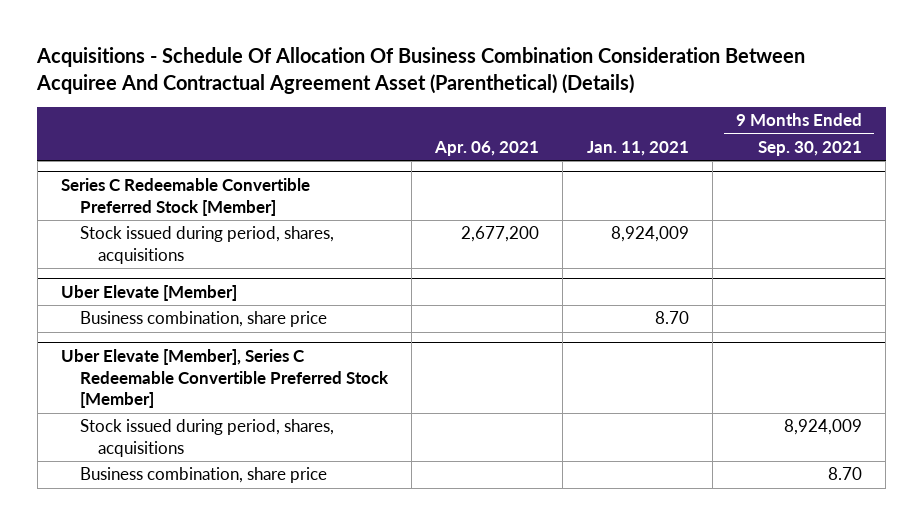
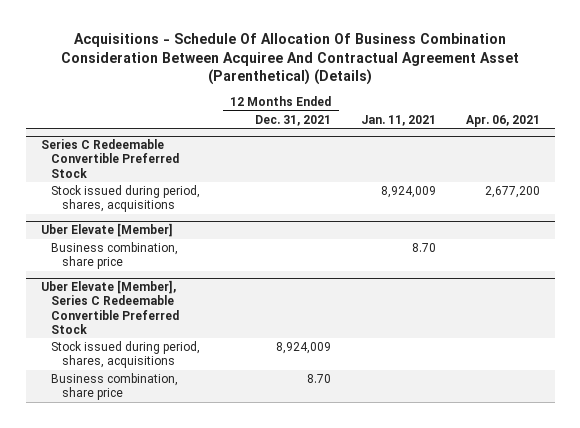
- | Apr. 06, 2021 | Jan. 11, 2021 | 9 Months Ended Sep. 30, 2021
+ | 12 Months Ended Dec. 31, 2021 | Jan. 11, 2021 | Apr. 06, 2021
- Series C Redeemable Convertible Preferred Stock [Member]
+ Series C Redeemable Convertible Preferred Stock
- Uber Elevate [Member], Series C Redeemable Convertible Preferred Stock [Member]
+ Uber Elevate [Member], Series C Redeemable Convertible Preferred Stock

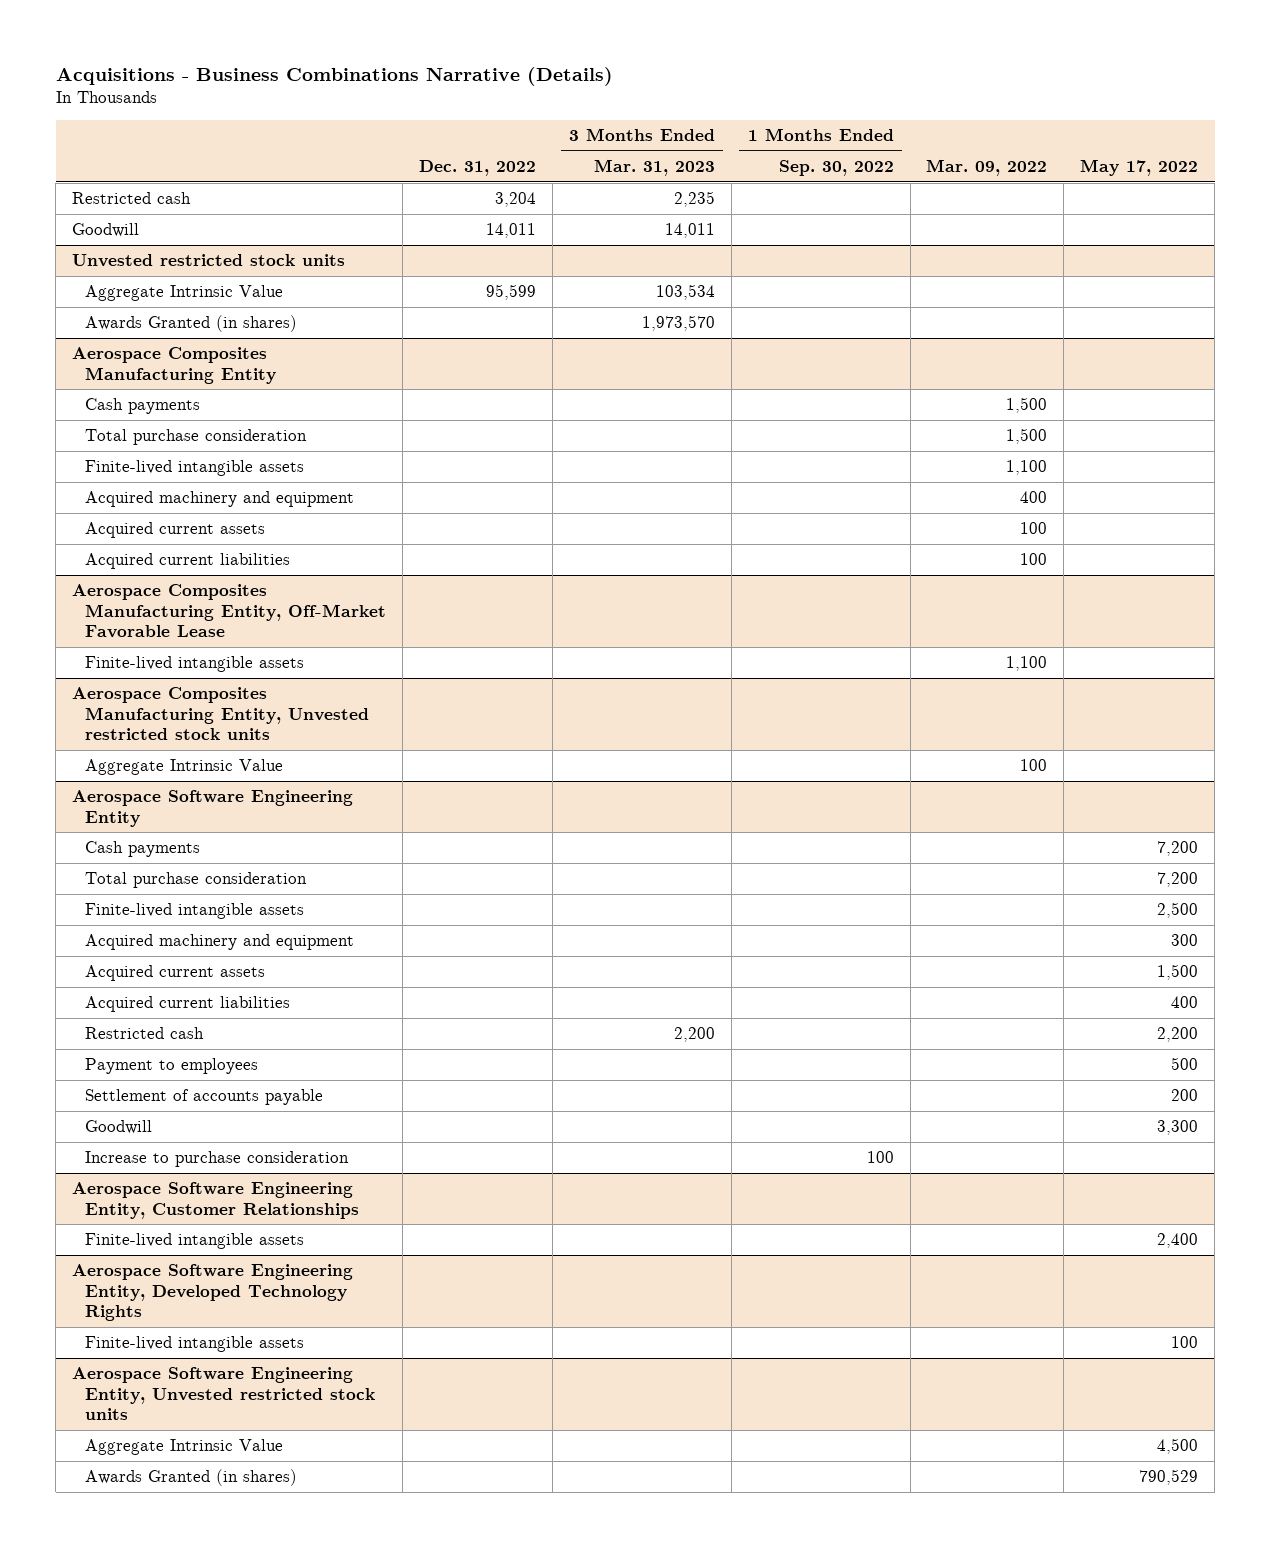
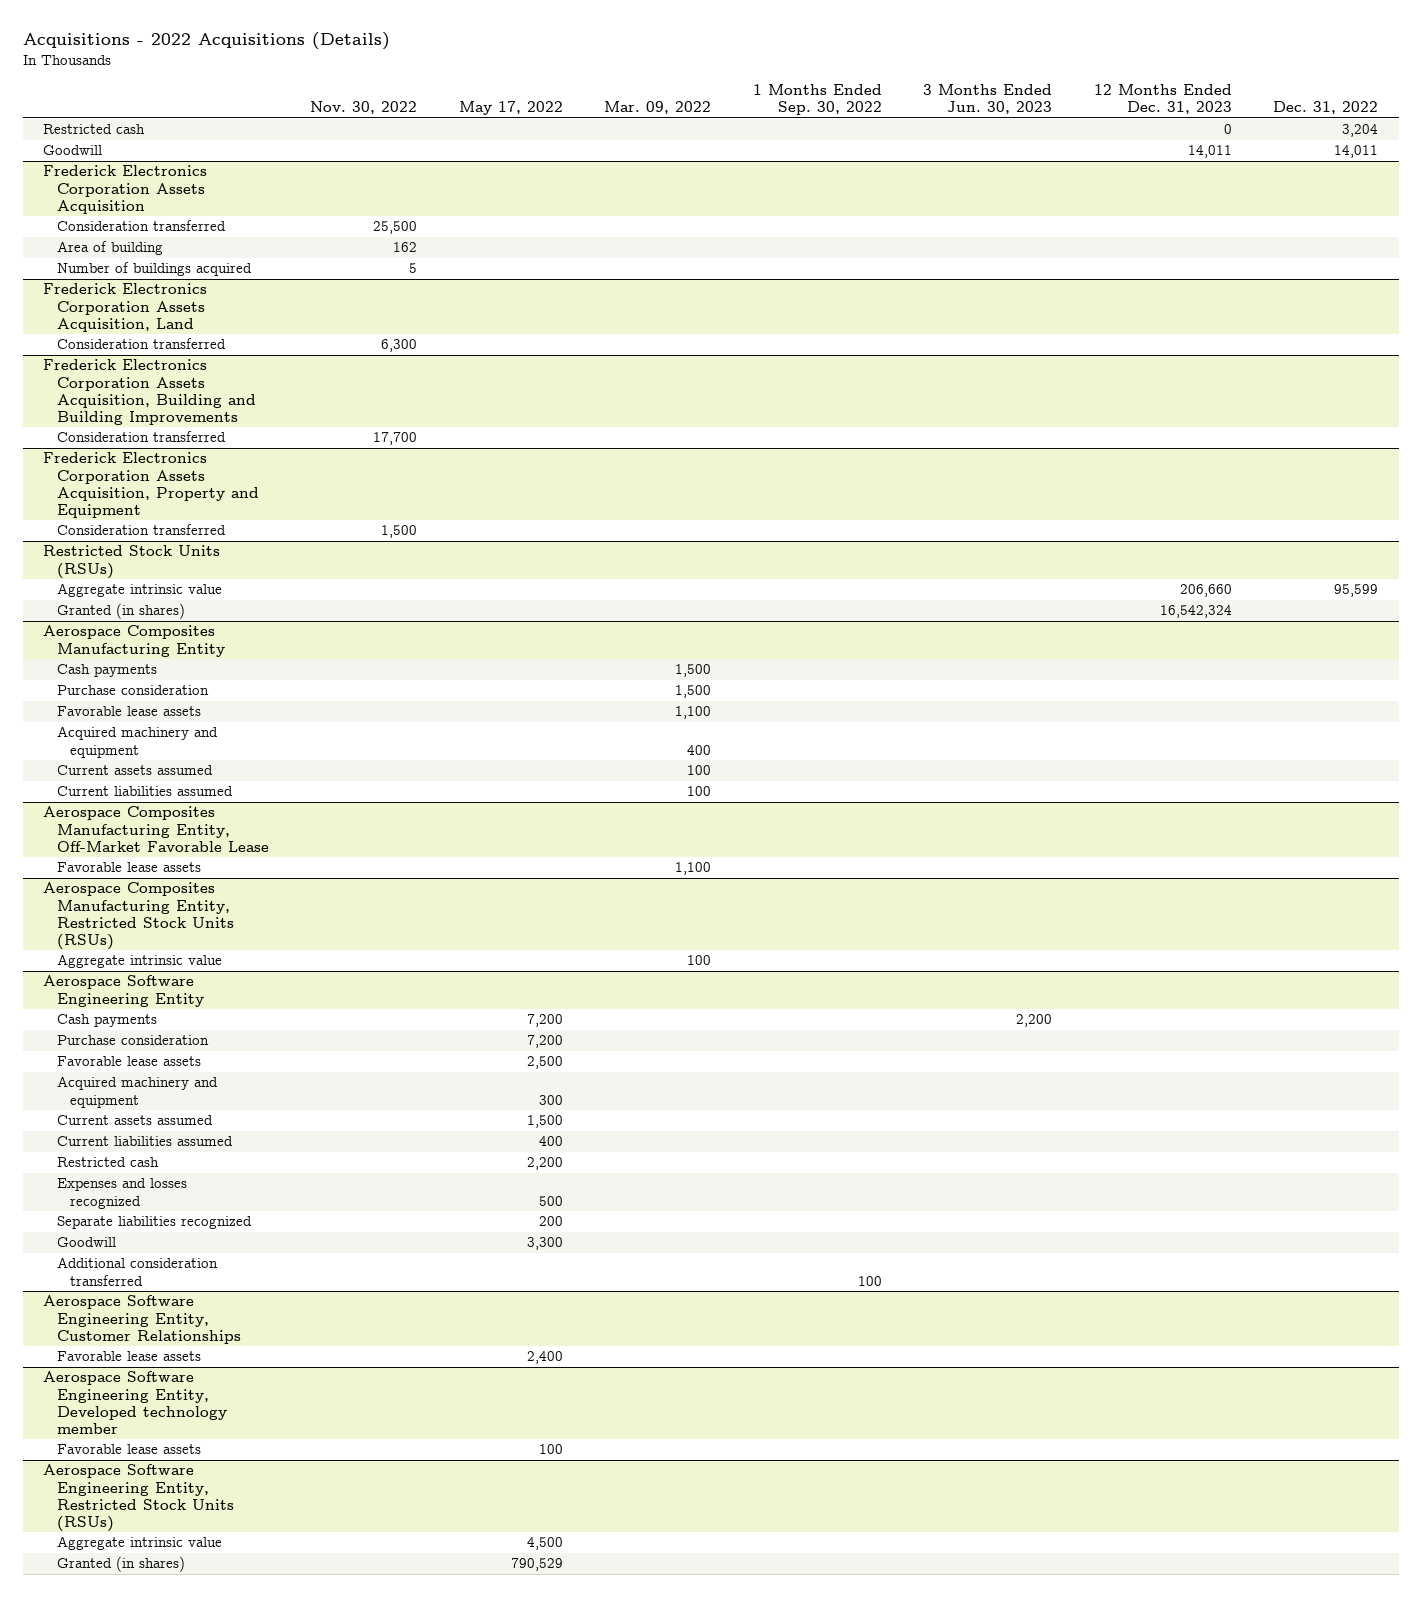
- Acquisitions - Business Combinations Narrative (Details)
+ Acquisitions - 2022 Acquisitions (Details)
- | Dec. 31, 2022 | 3 Months Ended Mar. 31, 2023 | 1 Months Ended Sep. 30, 2022 | Mar. 09, 2022 | May 17, 2022
+ | Nov. 30, 2022 | May 17, 2022 | Mar. 09, 2022 | 1 Months Ended Sep. 30, 2022 | 3 Months Ended Jun. 30, 2023 | 12 Months Ended Dec. 31, 2023 | Dec. 31, 2022
- Unvested restricted stock units
- Aggregate Intrinsic Value | 95,599 | 103,534 | | |
- Awards Granted (in shares) | | 1,973,570 | | |
+ Frederick Electronics Corporation Assets Acquisition
+ Consideration transferred | 25,500 | | | | | |
+ Area of building | 162 | | | | | |
+ Number of buildings acquired | 5 | | | | | |
+ Frederick Electronics Corporation Assets Acquisition, Land
+ Consideration transferred | 6,300 | | | | | |
+ Frederick Electronics Corporation Assets Acquisition, Building and Building Improvements
+ Consideration transferred | 17,700 | | | | | |
+ Frederick Electronics Corporation Assets Acquisition, Property and Equipment
+ Consideration transferred | 1,500 | | | | | |
+ Restricted Stock Units (RSUs)
+ Aggregate intrinsic value | | | | | | 206,660 | 95,599
+ Granted (in shares) | | | | | | 16,542,324 |
@ Aerospace Composites Manufacturing Entity
- Total purchase consideration | | | | 1,500 |
- Finite-lived intangible assets | | | | 1,100 |
+ Purchase consideration | | | 1,500 | | | |
+ Favorable lease assets | | | 1,100 | | | |
- Acquired current assets | | | | 100 |
- Acquired current liabilities | | | | 100 |
+ Current assets assumed | | | 100 | | | |
+ Current liabilities assumed | | | 100 | | | |
@ Aerospace Composites Manufacturing Entity, Off-Market Favorable Lease
- Finite-lived intangible assets | | | | 1,100 |
- Aerospace Composites Manufacturing Entity, Unvested restricted stock units
- Aggregate Intrinsic Value | | | | 100 |
@ Aerospace Composites Manufacturing Entity, Off-Market Favorable Lease
+ Favorable lease assets | | | 1,100 | | | |
+ Aerospace Composites Manufacturing Entity, Restricted Stock Units (RSUs)
+ Aggregate intrinsic value | | | 100 | | | |
@ Aerospace Software Engineering Entity
- Total purchase consideration | | | | | 7,200
- Finite-lived intangible assets | | | | | 2,500
+ Purchase consideration | | 7,200 | | | | |
+ Favorable lease assets | | 2,500 | | | | |
- Acquired current assets | | | | | 1,500
- Acquired current liabilities | | | | | 400
+ Current assets assumed | | 1,500 | | | | |
+ Current liabilities assumed | | 400 | | | | |
- Payment to employees | | | | | 500
- Settlement of accounts payable | | | | | 200
+ Expenses and losses recognized | | 500 | | | | |
+ Separate liabilities recognized | | 200 | | | | |
- Increase to purchase consideration | | | 100 | |
+ Additional consideration transferred | | | | 100 | | |
@ Aerospace Software Engineering Entity, Customer Relationships
- Finite-lived intangible assets | | | | | 2,400
- Aerospace Software Engineering Entity, Developed Technology Rights
- Finite-lived intangible assets | | | | | 100
- Aerospace Software Engineering Entity, Unvested restricted stock units
- Aggregate Intrinsic Value | | | | | 4,500
- Awards Granted (in shares) | | | | | 790,529
@ Aerospace Software Engineering Entity, Customer Relationships
+ Favorable lease assets | | 2,400 | | | | |
+ Aerospace Software Engineering Entity, Developed technology member
+ Favorable lease assets | | 100 | | | | |
+ Aerospace Software Engineering Entity, Restricted Stock Units (RSUs)
+ Aggregate intrinsic value | | 4,500 | | | | |
+ Granted (in shares) | | 790,529 | | | | |

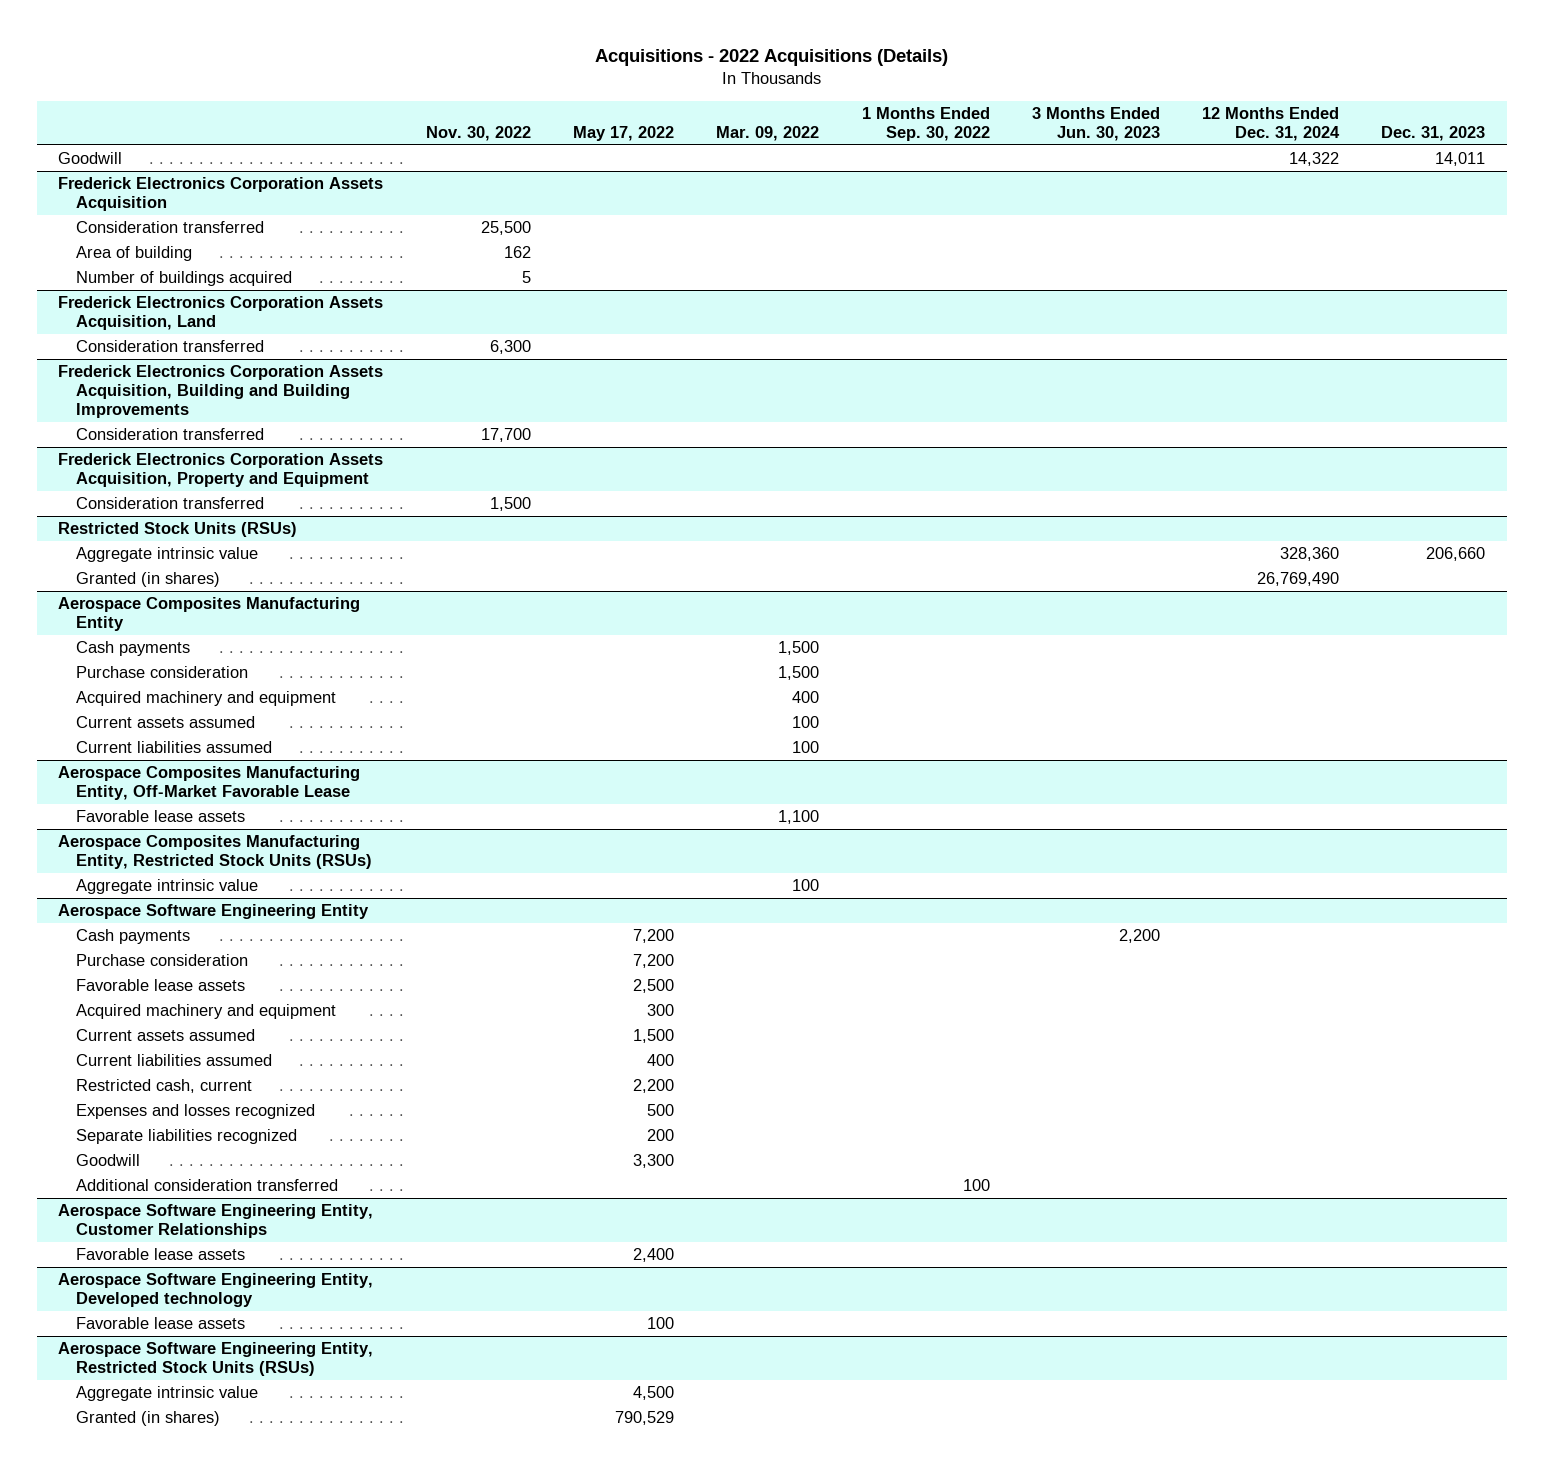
- | Nov. 30, 2022 | May 17, 2022 | Mar. 09, 2022 | 1 Months Ended Sep. 30, 2022 | 3 Months Ended Jun. 30, 2023 | 12 Months Ended Dec. 31, 2023 | Dec. 31, 2022
+ | Nov. 30, 2022 | May 17, 2022 | Mar. 09, 2022 | 1 Months Ended Sep. 30, 2022 | 3 Months Ended Jun. 30, 2023 | 12 Months Ended Dec. 31, 2024 | Dec. 31, 2023
- Restricted cash | | | | | | 0 | 3,204
@ Aerospace Composites Manufacturing Entity
- Favorable lease assets | | | 1,100 | | | |
@ Aerospace Software Engineering Entity
- Restricted cash | | 2,200 | | | | |
+ Restricted cash, current | | 2,200 | | | | |
- Aerospace Software Engineering Entity, Developed technology member
+ Aerospace Software Engineering Entity, Developed technology

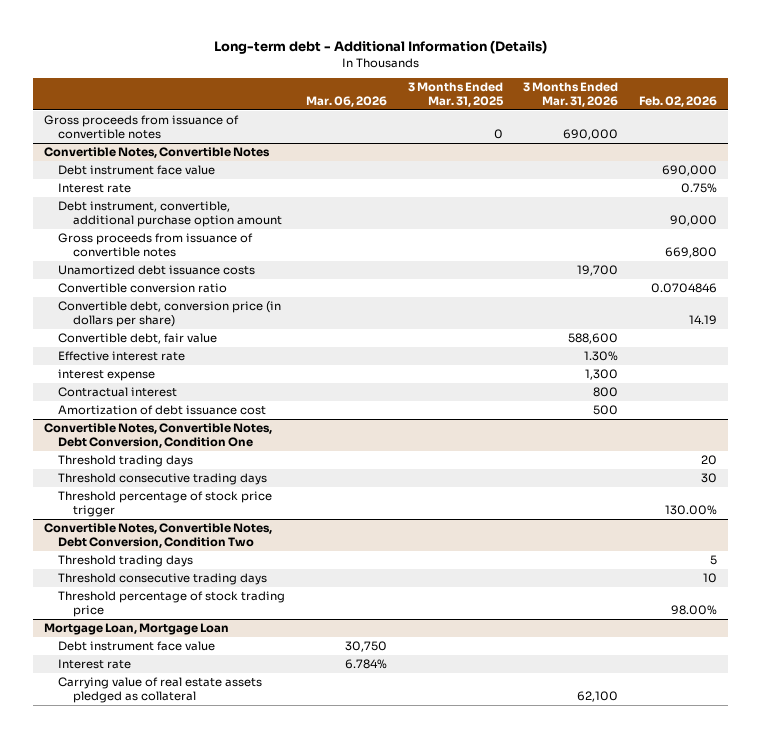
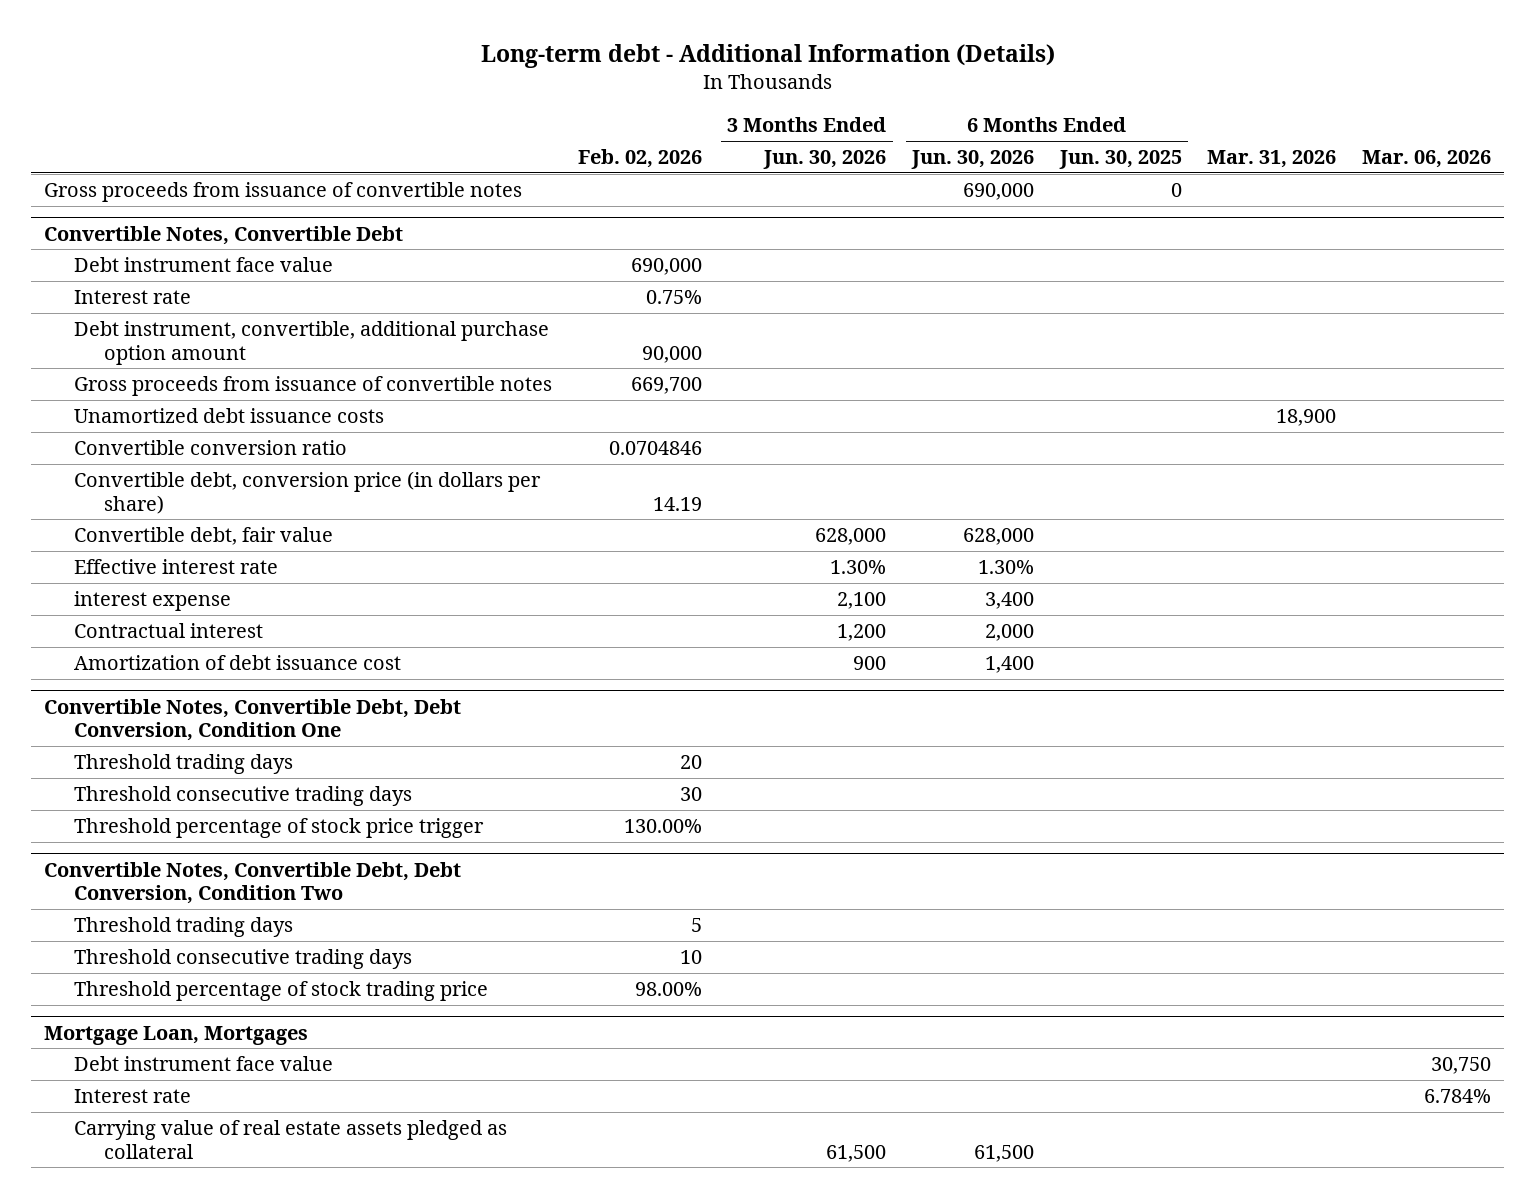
- | Mar. 06, 2026 | 3 Months Ended Mar. 31, 2025 | 3 Months Ended Mar. 31, 2026 | Feb. 02, 2026
+ | Feb. 02, 2026 | 3 Months Ended Jun. 30, 2026 | 6 Months Ended Jun. 30, 2026 | 6 Months Ended Jun. 30, 2025 | Mar. 31, 2026 | Mar. 06, 2026
- Convertible Notes, Convertible Notes
+ Convertible Notes, Convertible Debt
- Gross proceeds from issuance of convertible notes | | | | 669,800
+ Gross proceeds from issuance of convertible notes | 669,700 | | | | |
- Convertible Notes, Convertible Notes, Debt Conversion, Condition One
+ Convertible Notes, Convertible Debt, Debt Conversion, Condition One
- Convertible Notes, Convertible Notes, Debt Conversion, Condition Two
+ Convertible Notes, Convertible Debt, Debt Conversion, Condition Two
- Mortgage Loan, Mortgage Loan
+ Mortgage Loan, Mortgages

